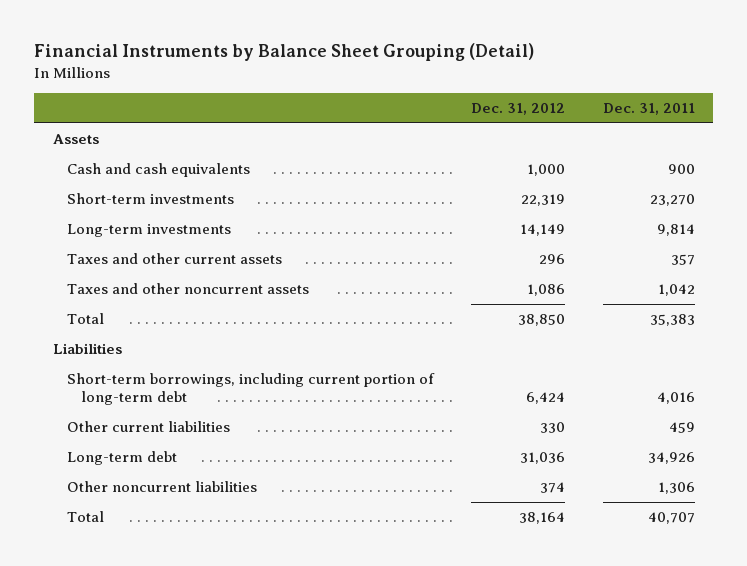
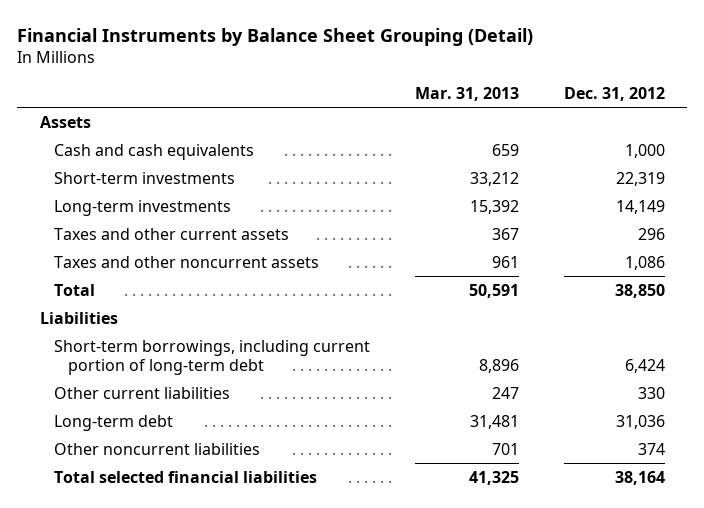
- | Dec. 31, 2012 | Dec. 31, 2011
+ | Mar. 31, 2013 | Dec. 31, 2012
- Total | 38,164 | 40,707
+ Total selected financial liabilities | 41,325 | 38,164

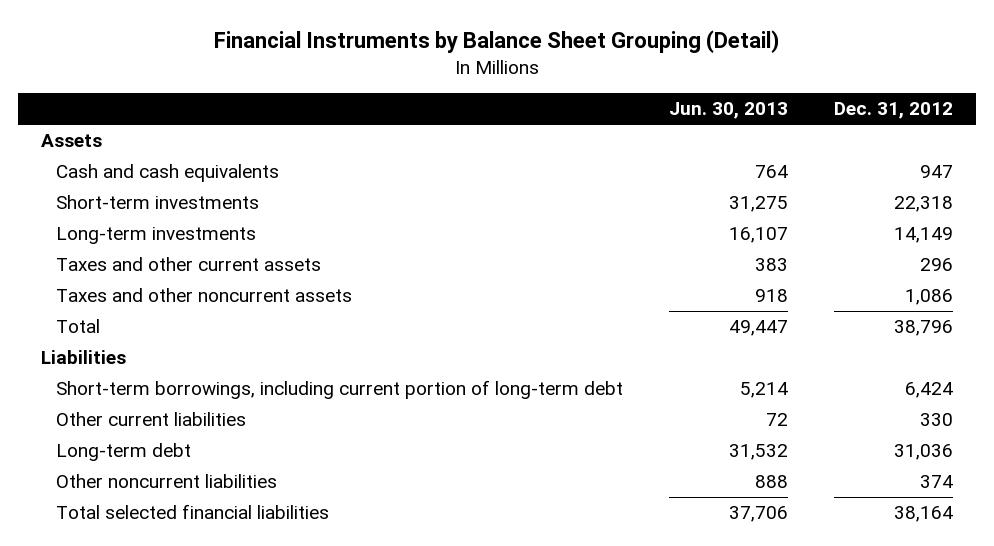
- | Mar. 31, 2013 | Dec. 31, 2012
+ | Jun. 30, 2013 | Dec. 31, 2012
- Cash and cash equivalents | 659 | 1,000
- Short-term investments | 33,212 | 22,319
+ Cash and cash equivalents | 764 | 947
+ Short-term investments | 31,275 | 22,318
- Total | 50,591 | 38,850
+ Total | 49,447 | 38,796

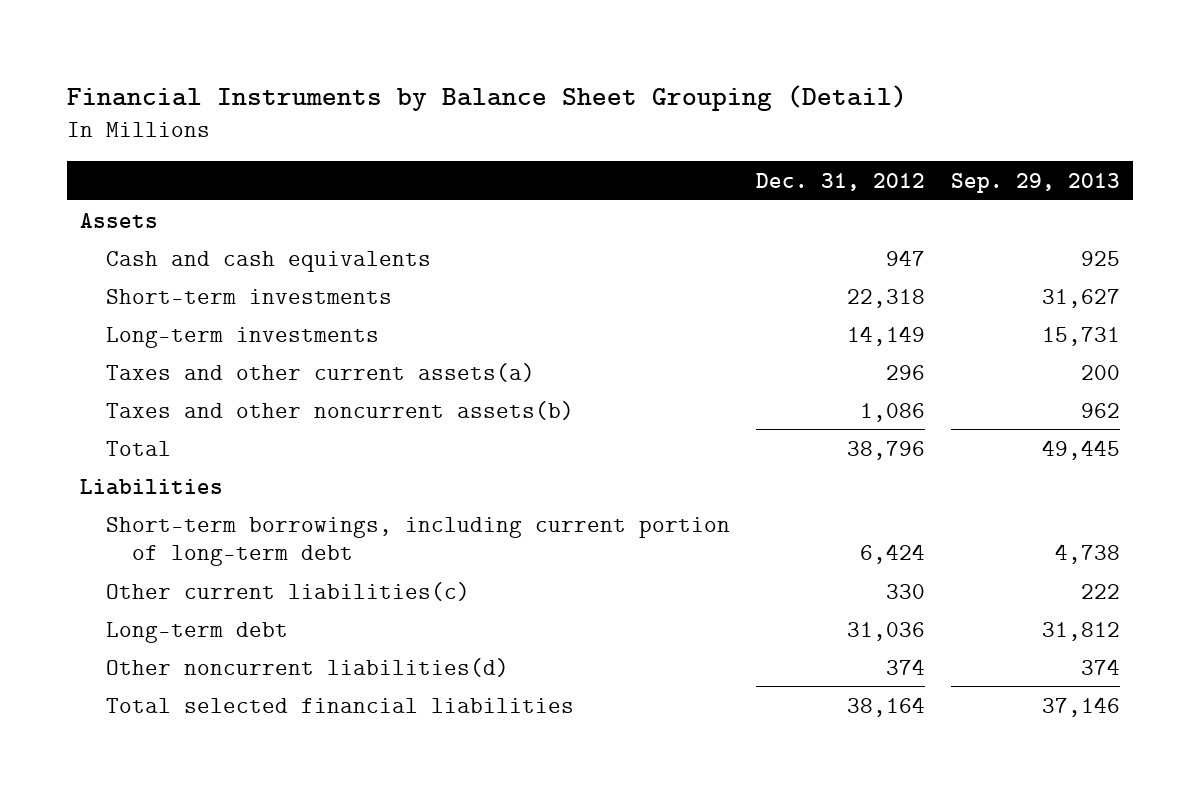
- | Jun. 30, 2013 | Dec. 31, 2012
+ | Dec. 31, 2012 | Sep. 29, 2013
- Taxes and other current assets | 383 | 296
- Taxes and other noncurrent assets | 918 | 1,086
+ Taxes and other current assets(a) | 296 | 200
+ Taxes and other noncurrent assets(b) | 1,086 | 962
- Other current liabilities | 72 | 330
+ Other current liabilities(c) | 330 | 222
- Other noncurrent liabilities | 888 | 374
+ Other noncurrent liabilities(d) | 374 | 374

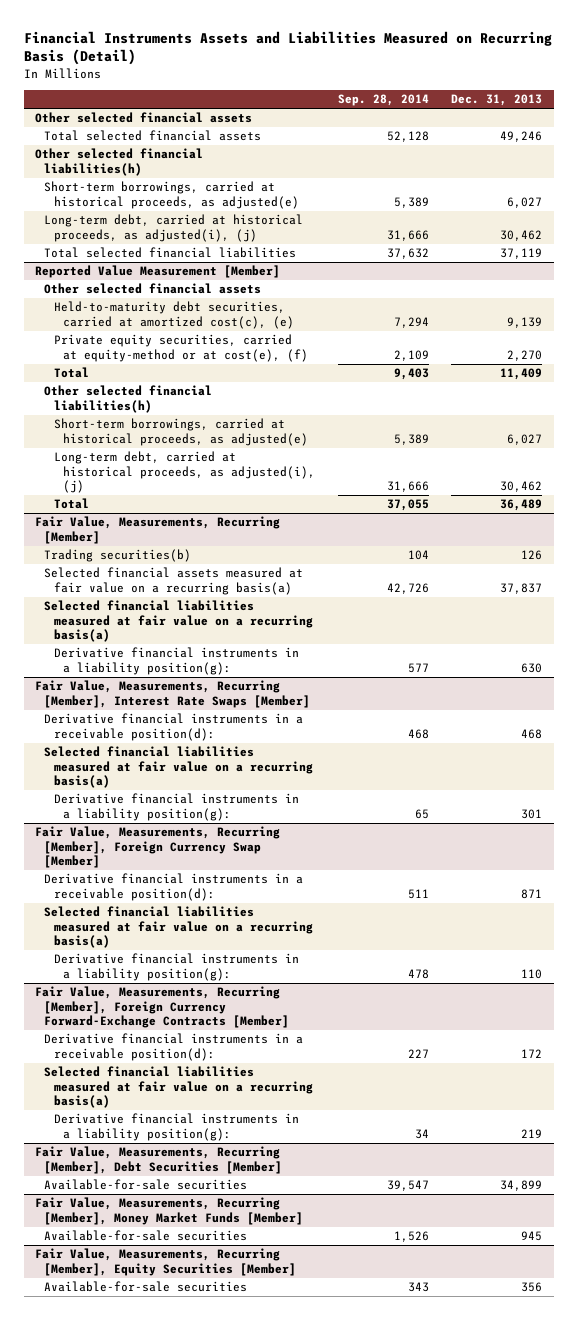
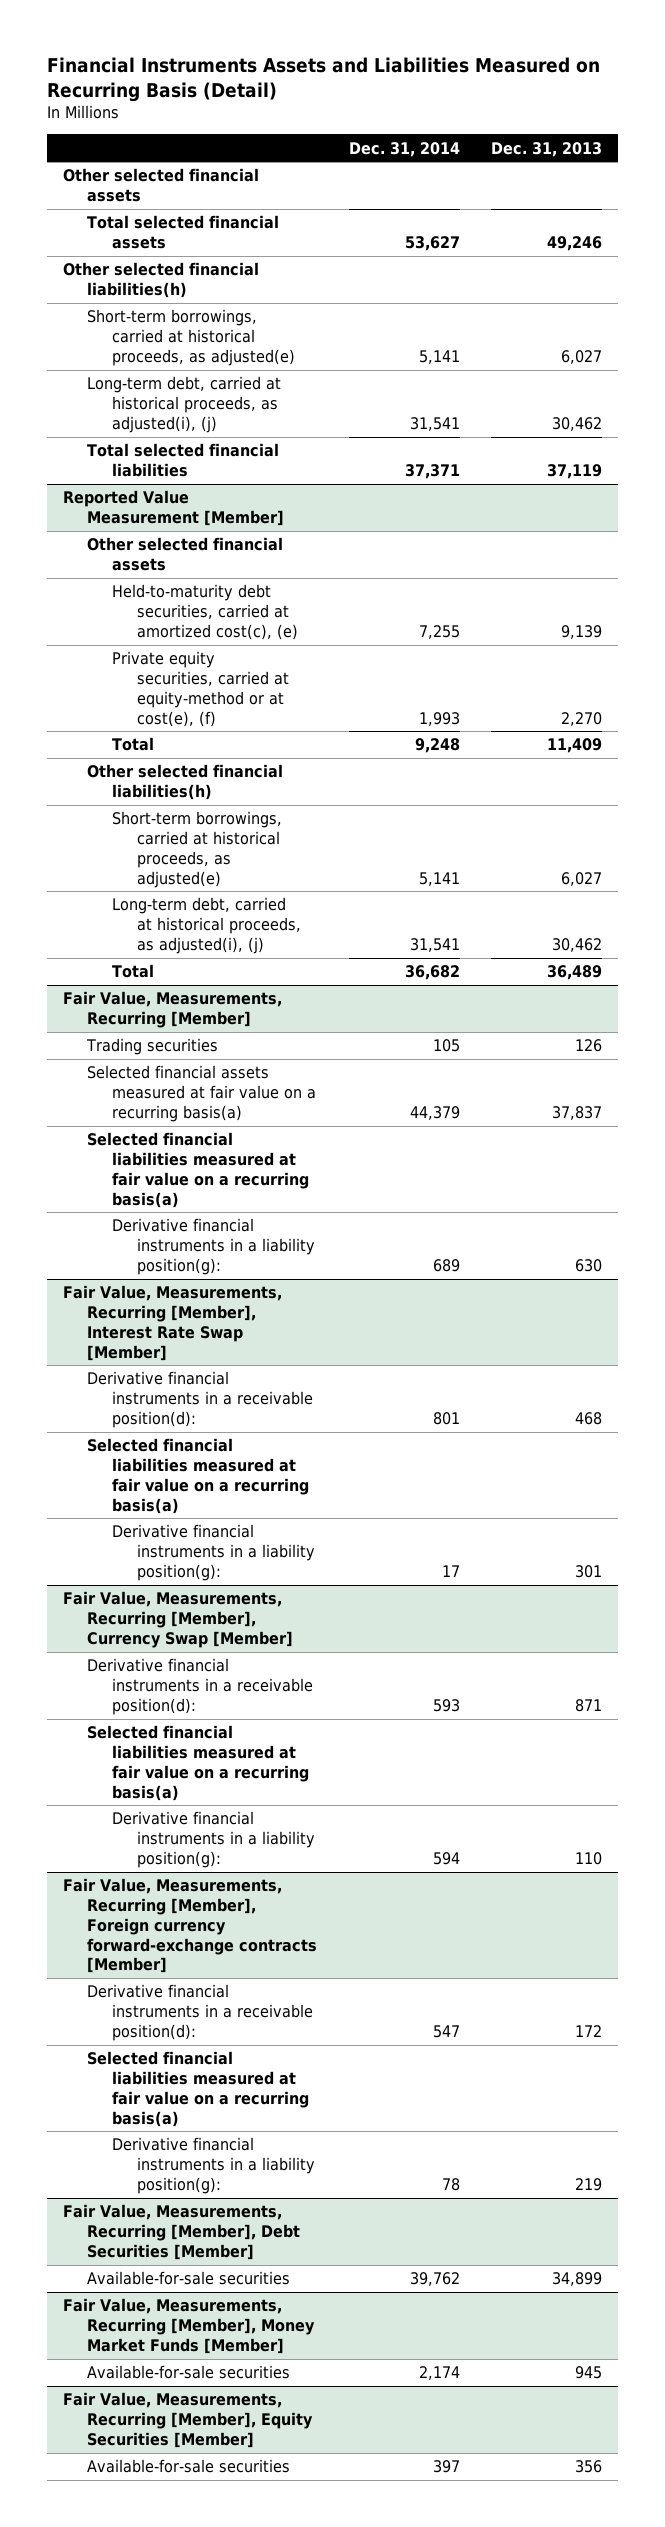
- | Sep. 28, 2014 | Dec. 31, 2013
+ | Dec. 31, 2014 | Dec. 31, 2013
@ Fair Value, Measurements, Recurring [Member]
- Trading securities(b) | 104 | 126
+ Trading securities | 105 | 126
- Fair Value, Measurements, Recurring [Member], Interest Rate Swaps [Member]
+ Fair Value, Measurements, Recurring [Member], Interest Rate Swap [Member]
- Fair Value, Measurements, Recurring [Member], Foreign Currency Swap [Member]
+ Fair Value, Measurements, Recurring [Member], Currency Swap [Member]
- Fair Value, Measurements, Recurring [Member], Foreign Currency Forward-Exchange Contracts [Member]
+ Fair Value, Measurements, Recurring [Member], Foreign currency forward-exchange contracts [Member]

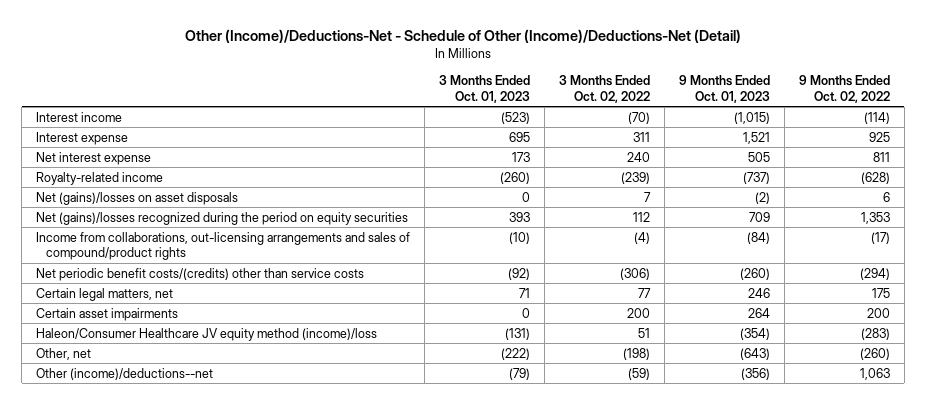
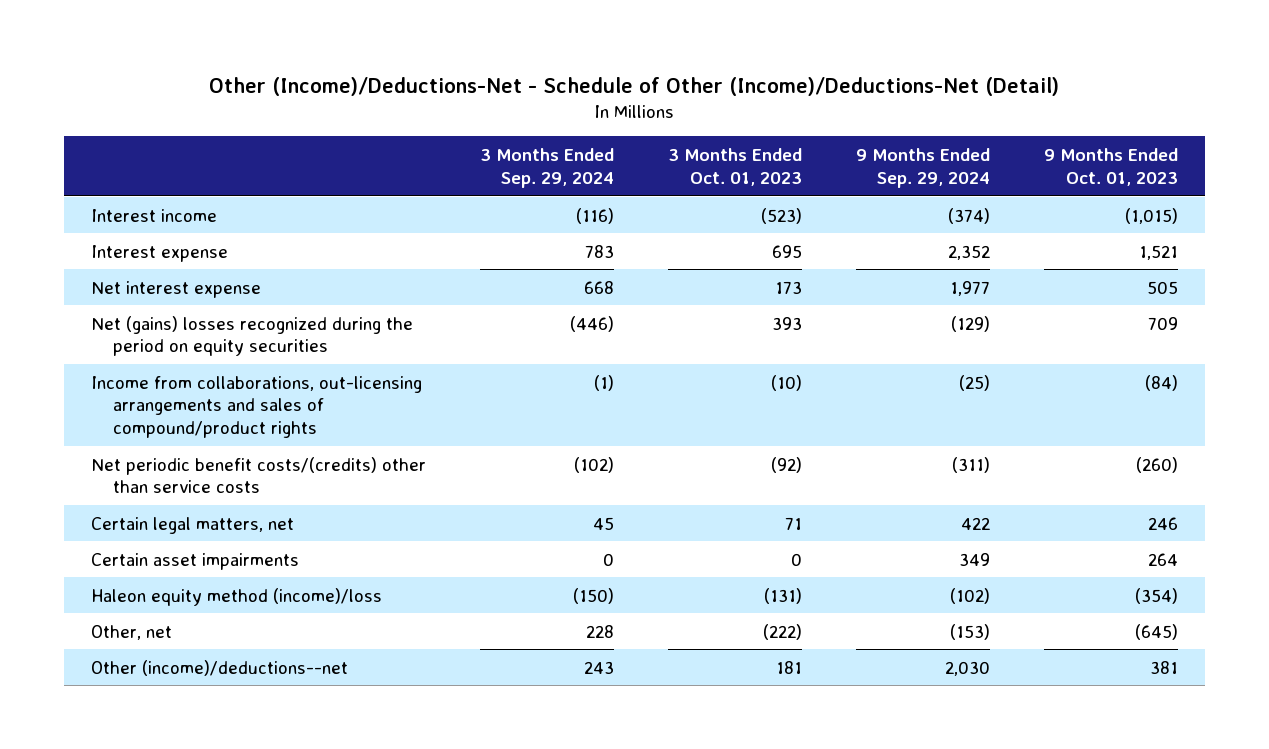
- | 3 Months Ended Oct. 01, 2023 | 3 Months Ended Oct. 02, 2022 | 9 Months Ended Oct. 01, 2023 | 9 Months Ended Oct. 02, 2022
+ | 3 Months Ended Sep. 29, 2024 | 3 Months Ended Oct. 01, 2023 | 9 Months Ended Sep. 29, 2024 | 9 Months Ended Oct. 01, 2023
- Royalty-related income | (260) | (239) | (737) | (628)
- Net (gains)/losses on asset disposals | 0 | 7 | (2) | 6
- Net (gains)/losses recognized during the period on equity securities | 393 | 112 | 709 | 1,353
+ Net (gains) losses recognized during the period on equity securities | (446) | 393 | (129) | 709
- Haleon/Consumer Healthcare JV equity method (income)/loss | (131) | 51 | (354) | (283)
- Other, net | (222) | (198) | (643) | (260)
- Other (income)/deductions--net | (79) | (59) | (356) | 1,063
+ Haleon equity method (income)/loss | (150) | (131) | (102) | (354)
+ Other, net | 228 | (222) | (153) | (645)
+ Other (income)/deductions--net | 243 | 181 | 2,030 | 381

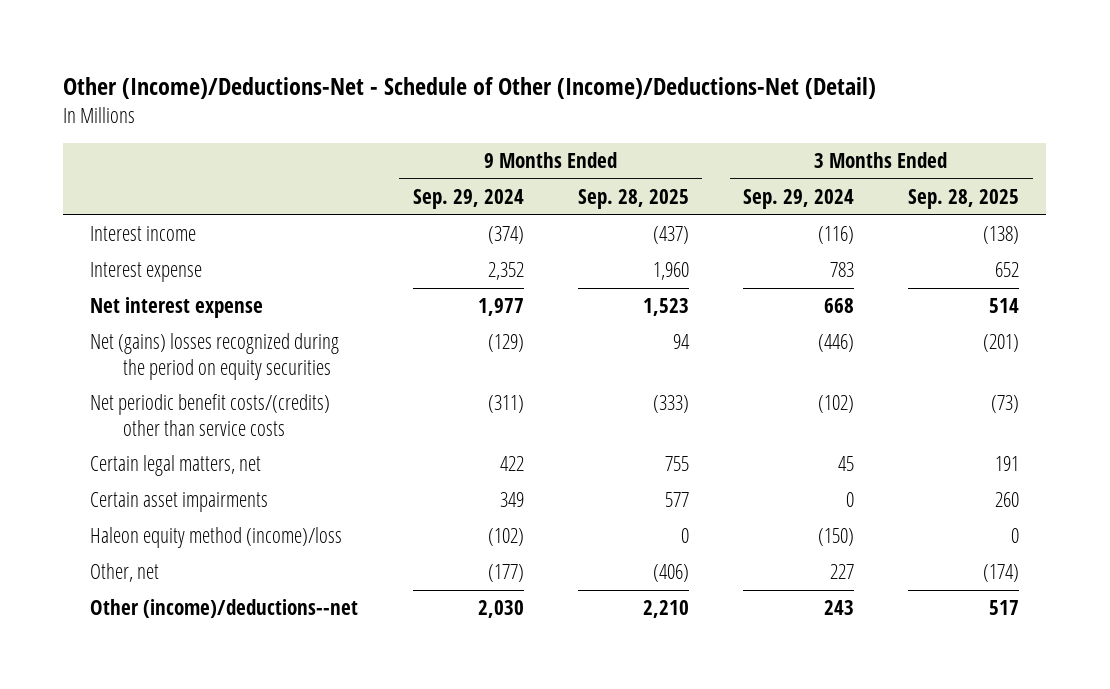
- | 3 Months Ended Sep. 29, 2024 | 3 Months Ended Oct. 01, 2023 | 9 Months Ended Sep. 29, 2024 | 9 Months Ended Oct. 01, 2023
+ | 9 Months Ended Sep. 29, 2024 | 9 Months Ended Sep. 28, 2025 | 3 Months Ended Sep. 29, 2024 | 3 Months Ended Sep. 28, 2025
- Income from collaborations, out-licensing arrangements and sales of compound/product rights | (1) | (10) | (25) | (84)
- Other, net | 228 | (222) | (153) | (645)
+ Other, net | (177) | (406) | 227 | (174)

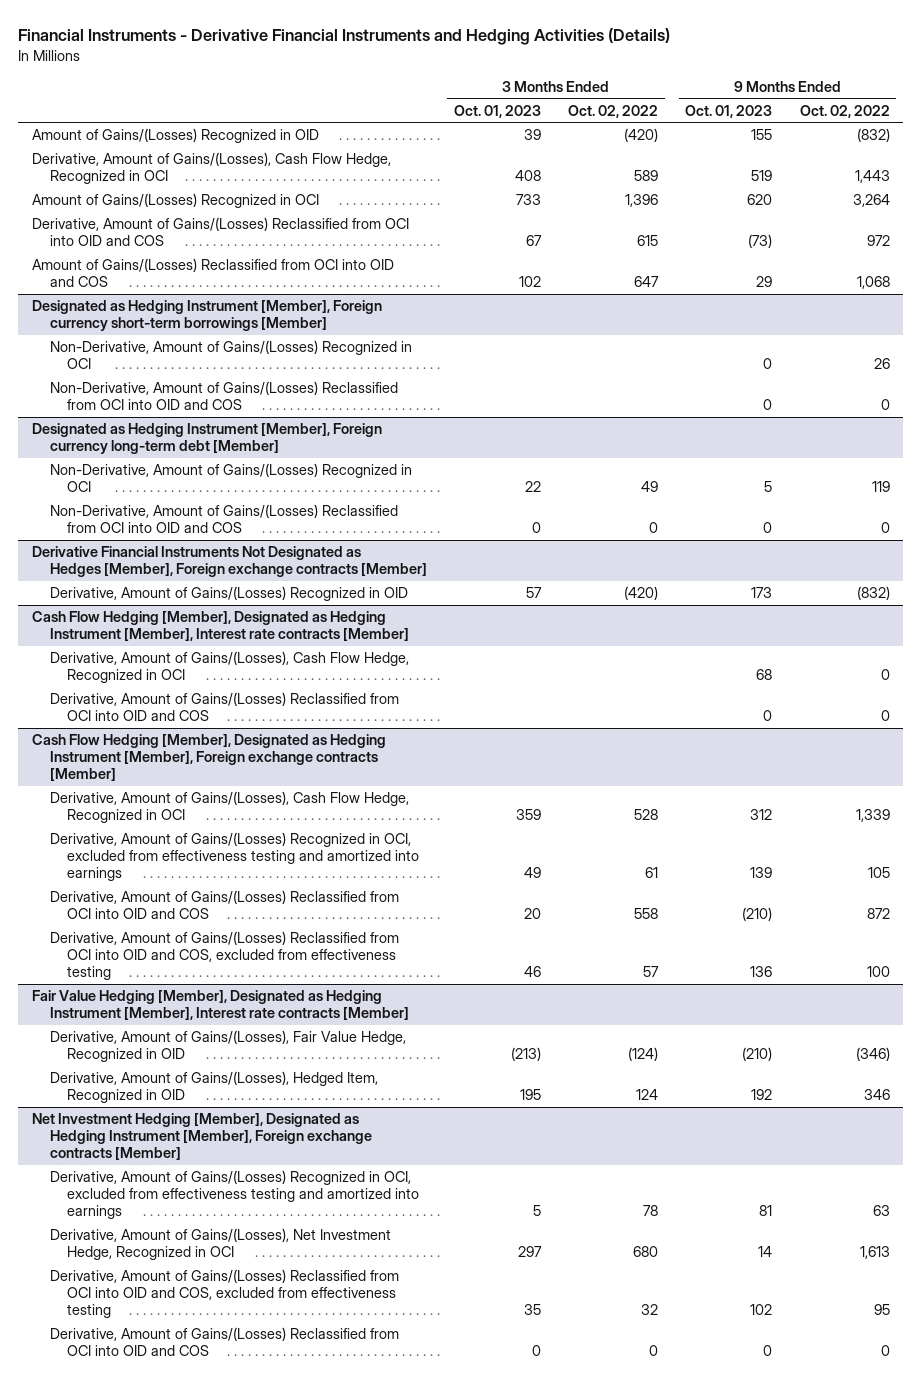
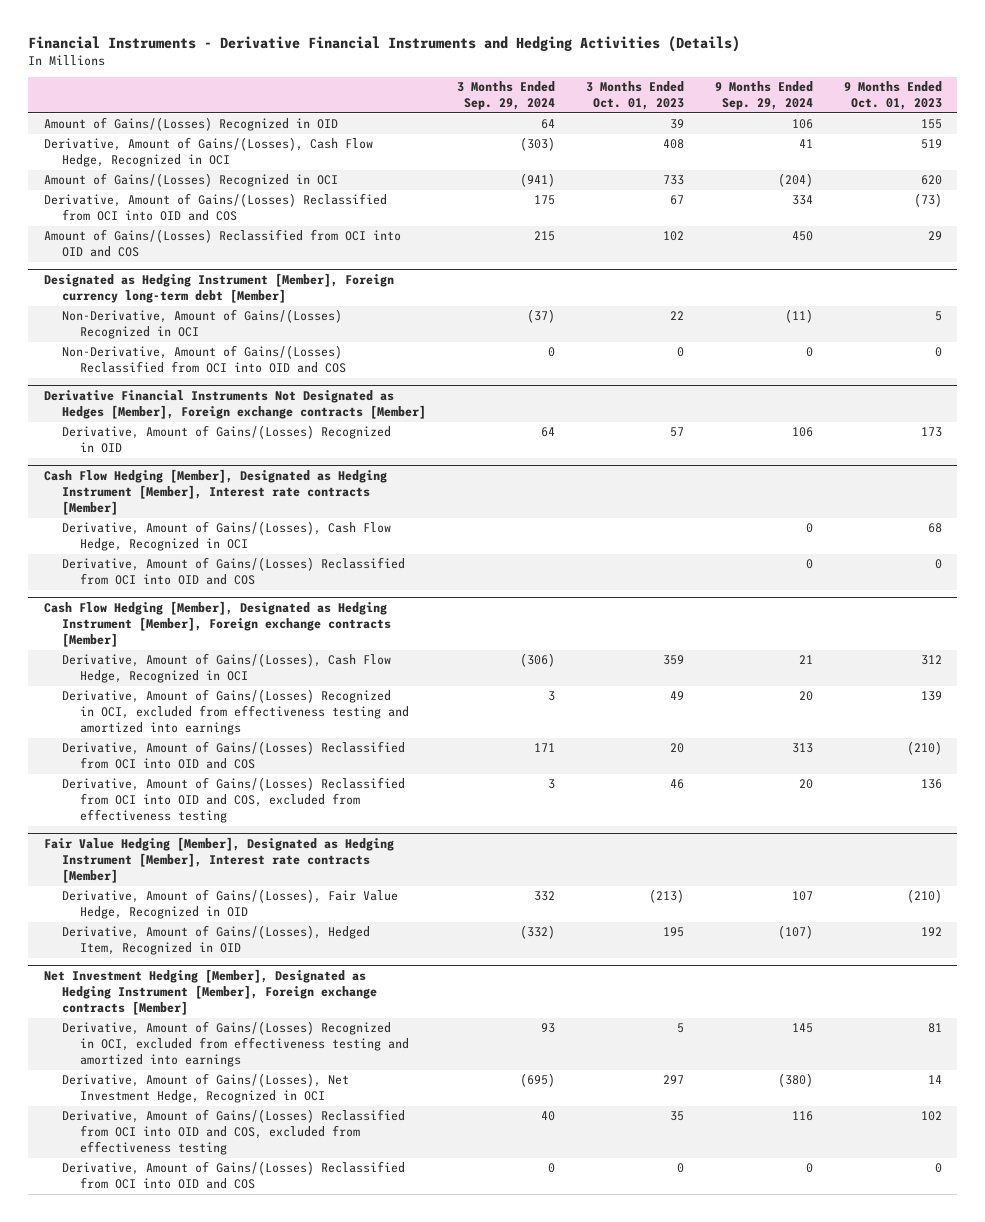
- | 3 Months Ended Oct. 01, 2023 | 3 Months Ended Oct. 02, 2022 | 9 Months Ended Oct. 01, 2023 | 9 Months Ended Oct. 02, 2022
+ | 3 Months Ended Sep. 29, 2024 | 3 Months Ended Oct. 01, 2023 | 9 Months Ended Sep. 29, 2024 | 9 Months Ended Oct. 01, 2023
- Designated as Hedging Instrument [Member], Foreign currency short-term borrowings [Member]
- Non-Derivative, Amount of Gains/(Losses) Recognized in OCI | | | 0 | 26
- Non-Derivative, Amount of Gains/(Losses) Reclassified from OCI into OID and COS | | | 0 | 0

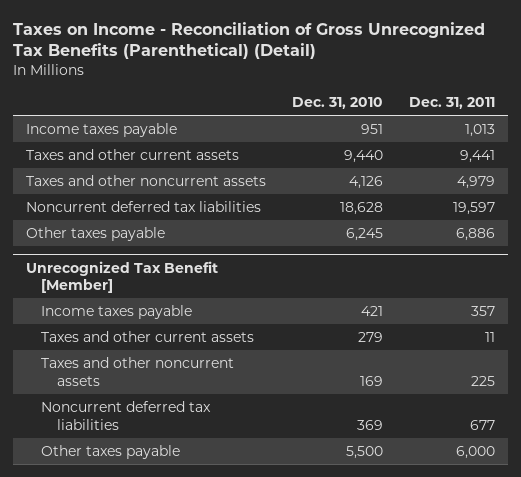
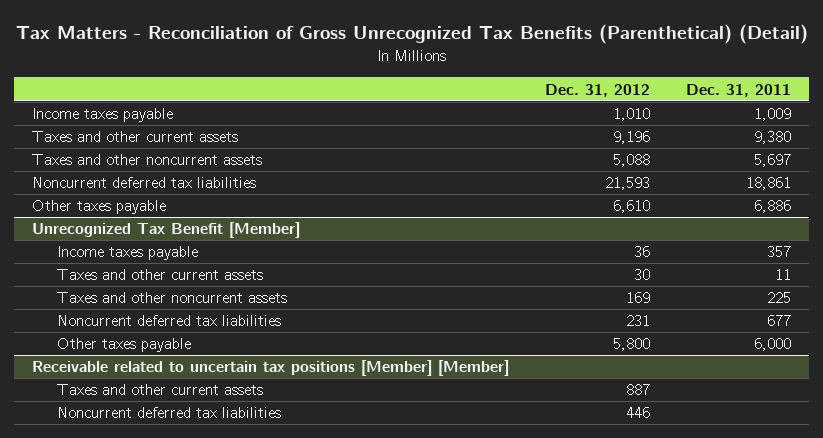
- Taxes on Income - Reconciliation of Gross Unrecognized Tax Benefits (Parenthetical) (Detail)
+ Tax Matters - Reconciliation of Gross Unrecognized Tax Benefits (Parenthetical) (Detail)
- | Dec. 31, 2010 | Dec. 31, 2011
+ | Dec. 31, 2012 | Dec. 31, 2011
- Income taxes payable | 951 | 1,013
- Taxes and other current assets | 9,440 | 9,441
- Taxes and other noncurrent assets | 4,126 | 4,979
- Noncurrent deferred tax liabilities | 18,628 | 19,597
+ Income taxes payable | 1,010 | 1,009
+ Taxes and other current assets | 9,196 | 9,380
+ Taxes and other noncurrent assets | 5,088 | 5,697
+ Noncurrent deferred tax liabilities | 21,593 | 18,861
+ Receivable related to uncertain tax positions [Member] [Member]
+ Taxes and other current assets | 887 |
+ Noncurrent deferred tax liabilities | 446 |

